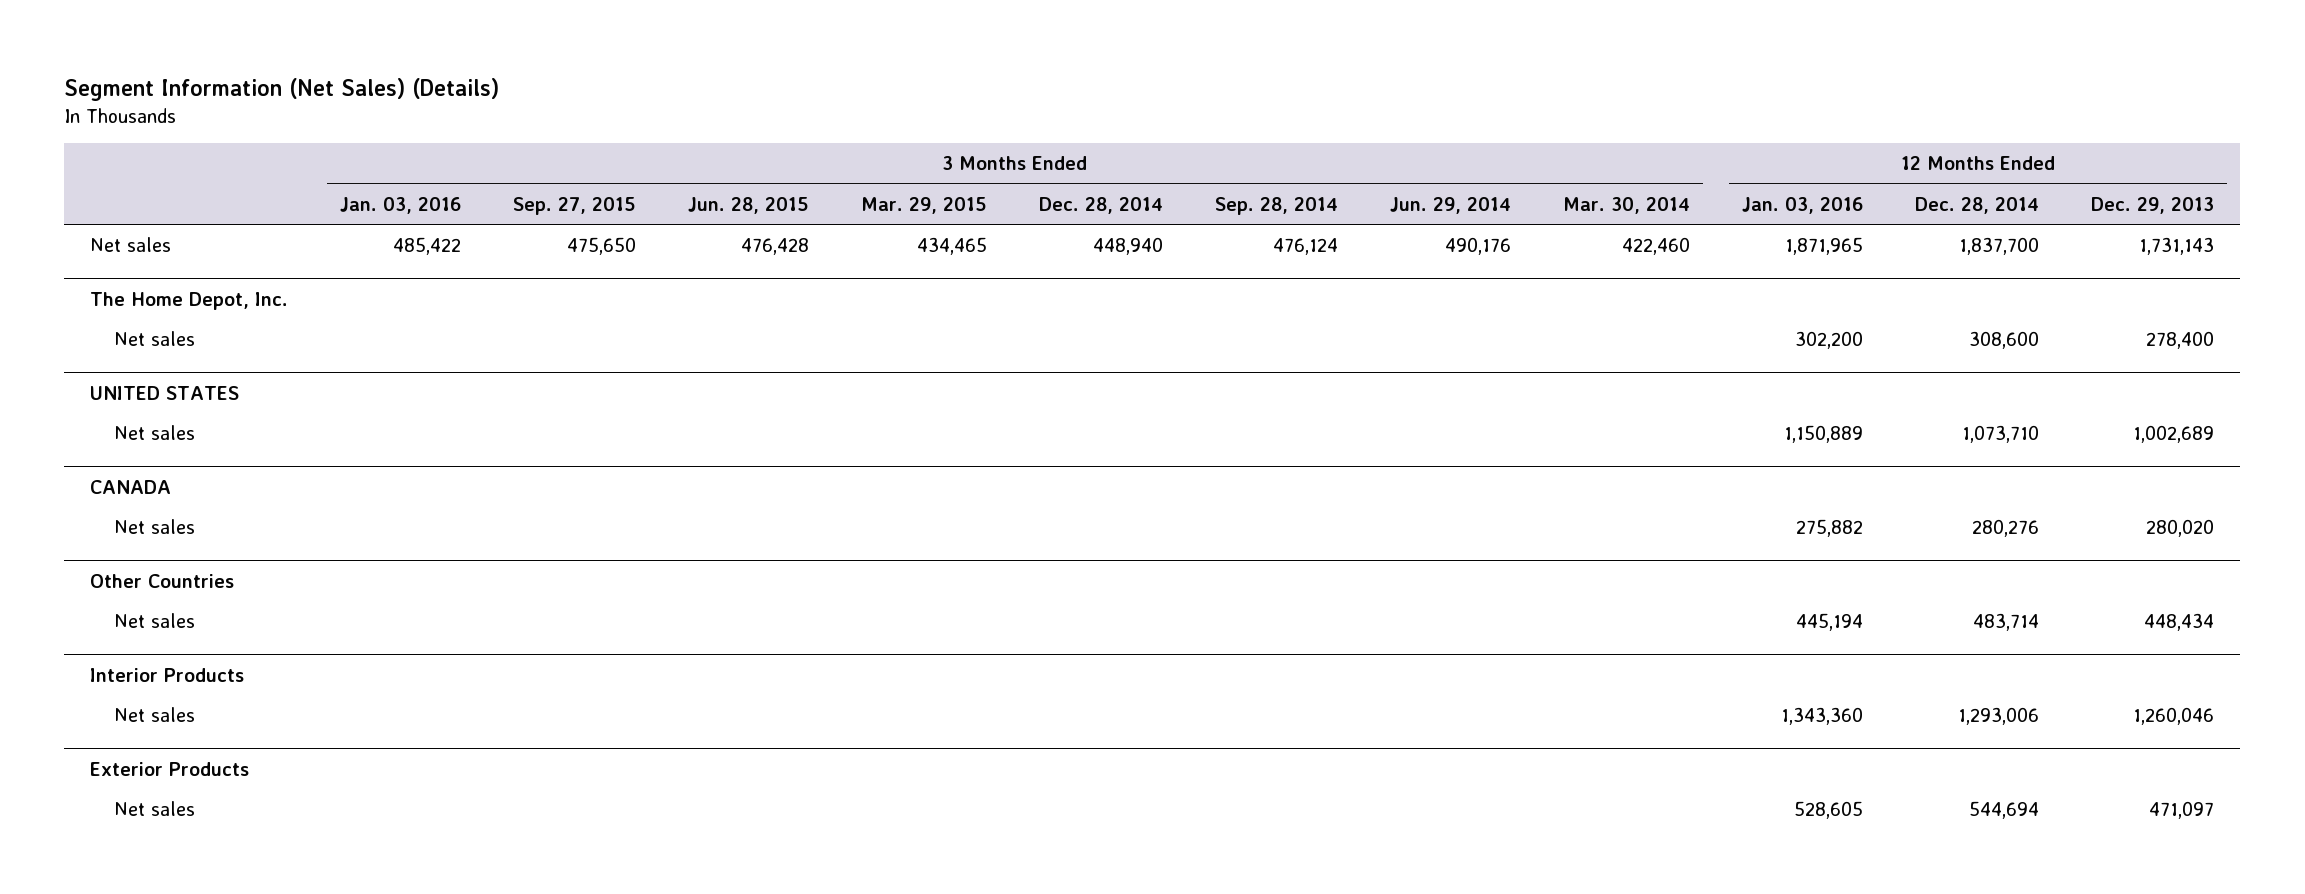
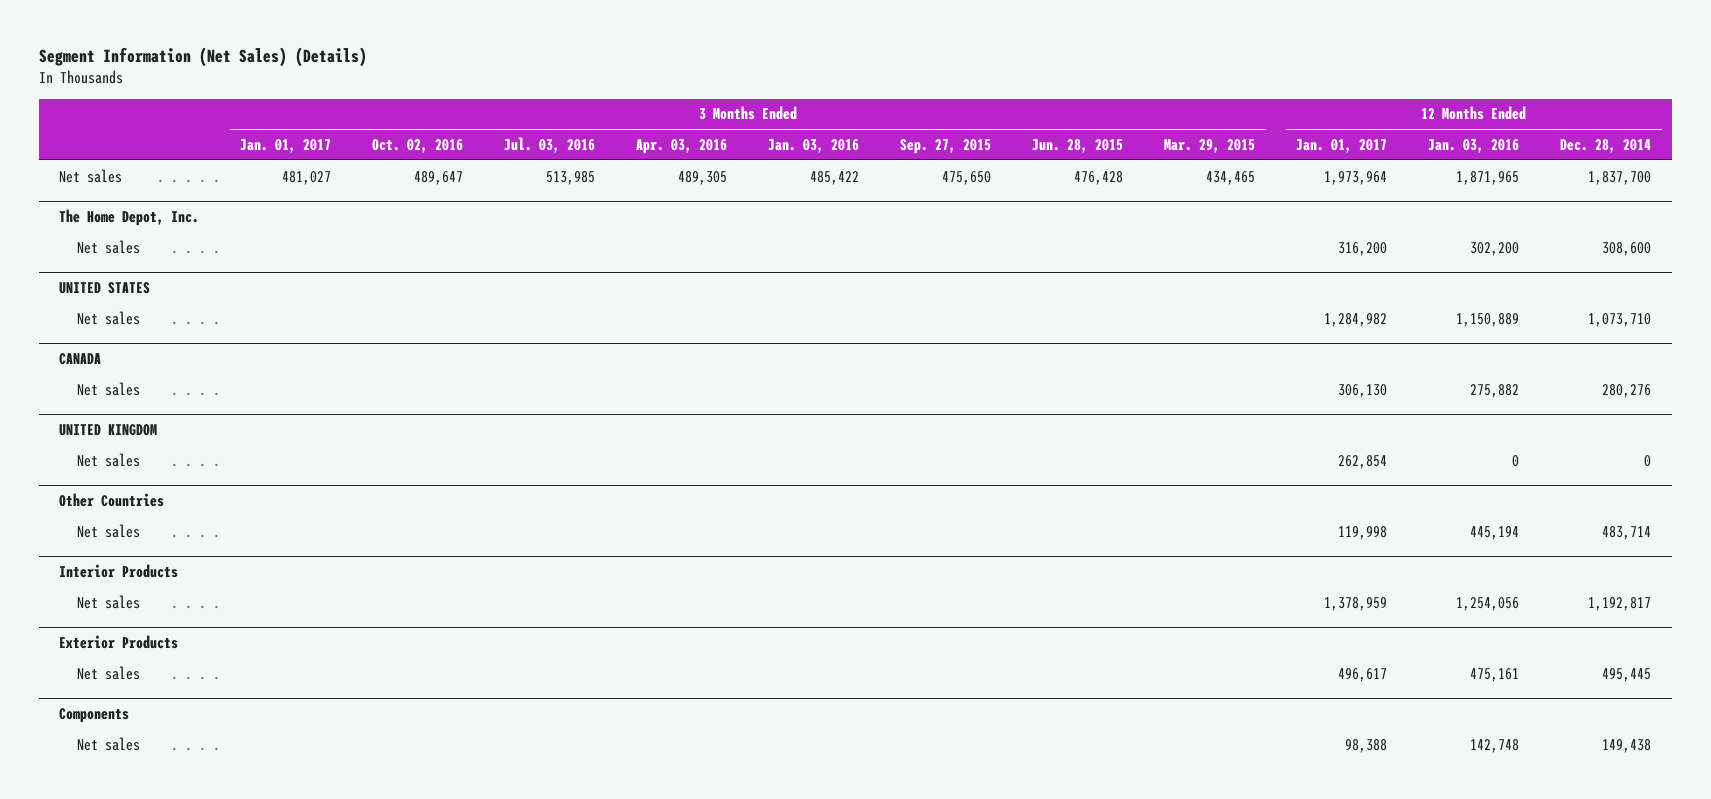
- | 3 Months Ended Jan. 03, 2016 | 3 Months Ended Sep. 27, 2015 | 3 Months Ended Jun. 28, 2015 | 3 Months Ended Mar. 29, 2015 | 3 Months Ended Dec. 28, 2014 | 3 Months Ended Sep. 28, 2014 | 3 Months Ended Jun. 29, 2014 | 3 Months Ended Mar. 30, 2014 | 12 Months Ended Jan. 03, 2016 | 12 Months Ended Dec. 28, 2014 | 12 Months Ended Dec. 29, 2013
+ | 3 Months Ended Jan. 01, 2017 | 3 Months Ended Oct. 02, 2016 | 3 Months Ended Jul. 03, 2016 | 3 Months Ended Apr. 03, 2016 | 3 Months Ended Jan. 03, 2016 | 3 Months Ended Sep. 27, 2015 | 3 Months Ended Jun. 28, 2015 | 3 Months Ended Mar. 29, 2015 | 12 Months Ended Jan. 01, 2017 | 12 Months Ended Jan. 03, 2016 | 12 Months Ended Dec. 28, 2014
+ UNITED KINGDOM
+ Net sales | | | | | | | | | 262,854 | 0 | 0
@ Interior Products
- Net sales | | | | | | | | | 1,343,360 | 1,293,006 | 1,260,046
+ Net sales | | | | | | | | | 1,378,959 | 1,254,056 | 1,192,817
@ Exterior Products
- Net sales | | | | | | | | | 528,605 | 544,694 | 471,097
+ Net sales | | | | | | | | | 496,617 | 475,161 | 495,445
+ Components
+ Net sales | | | | | | | | | 98,388 | 142,748 | 149,438

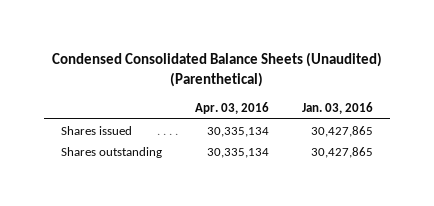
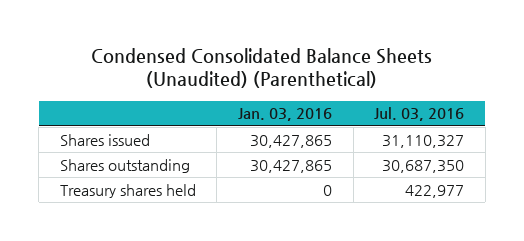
- | Apr. 03, 2016 | Jan. 03, 2016
+ | Jan. 03, 2016 | Jul. 03, 2016
+ Treasury shares held | 0 | 422,977

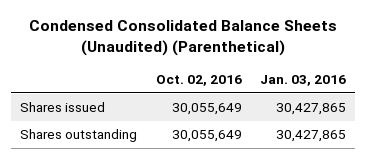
- | Jan. 03, 2016 | Jul. 03, 2016
+ | Oct. 02, 2016 | Jan. 03, 2016
- Treasury shares held | 0 | 422,977

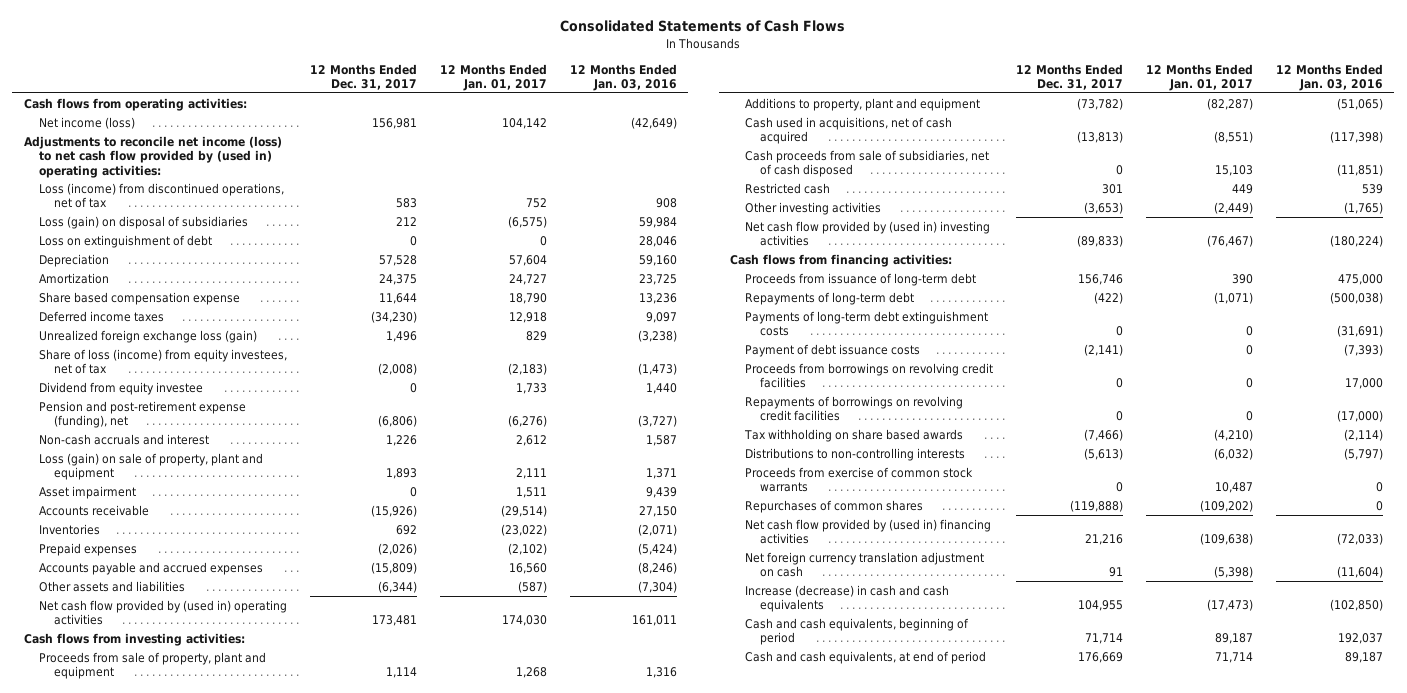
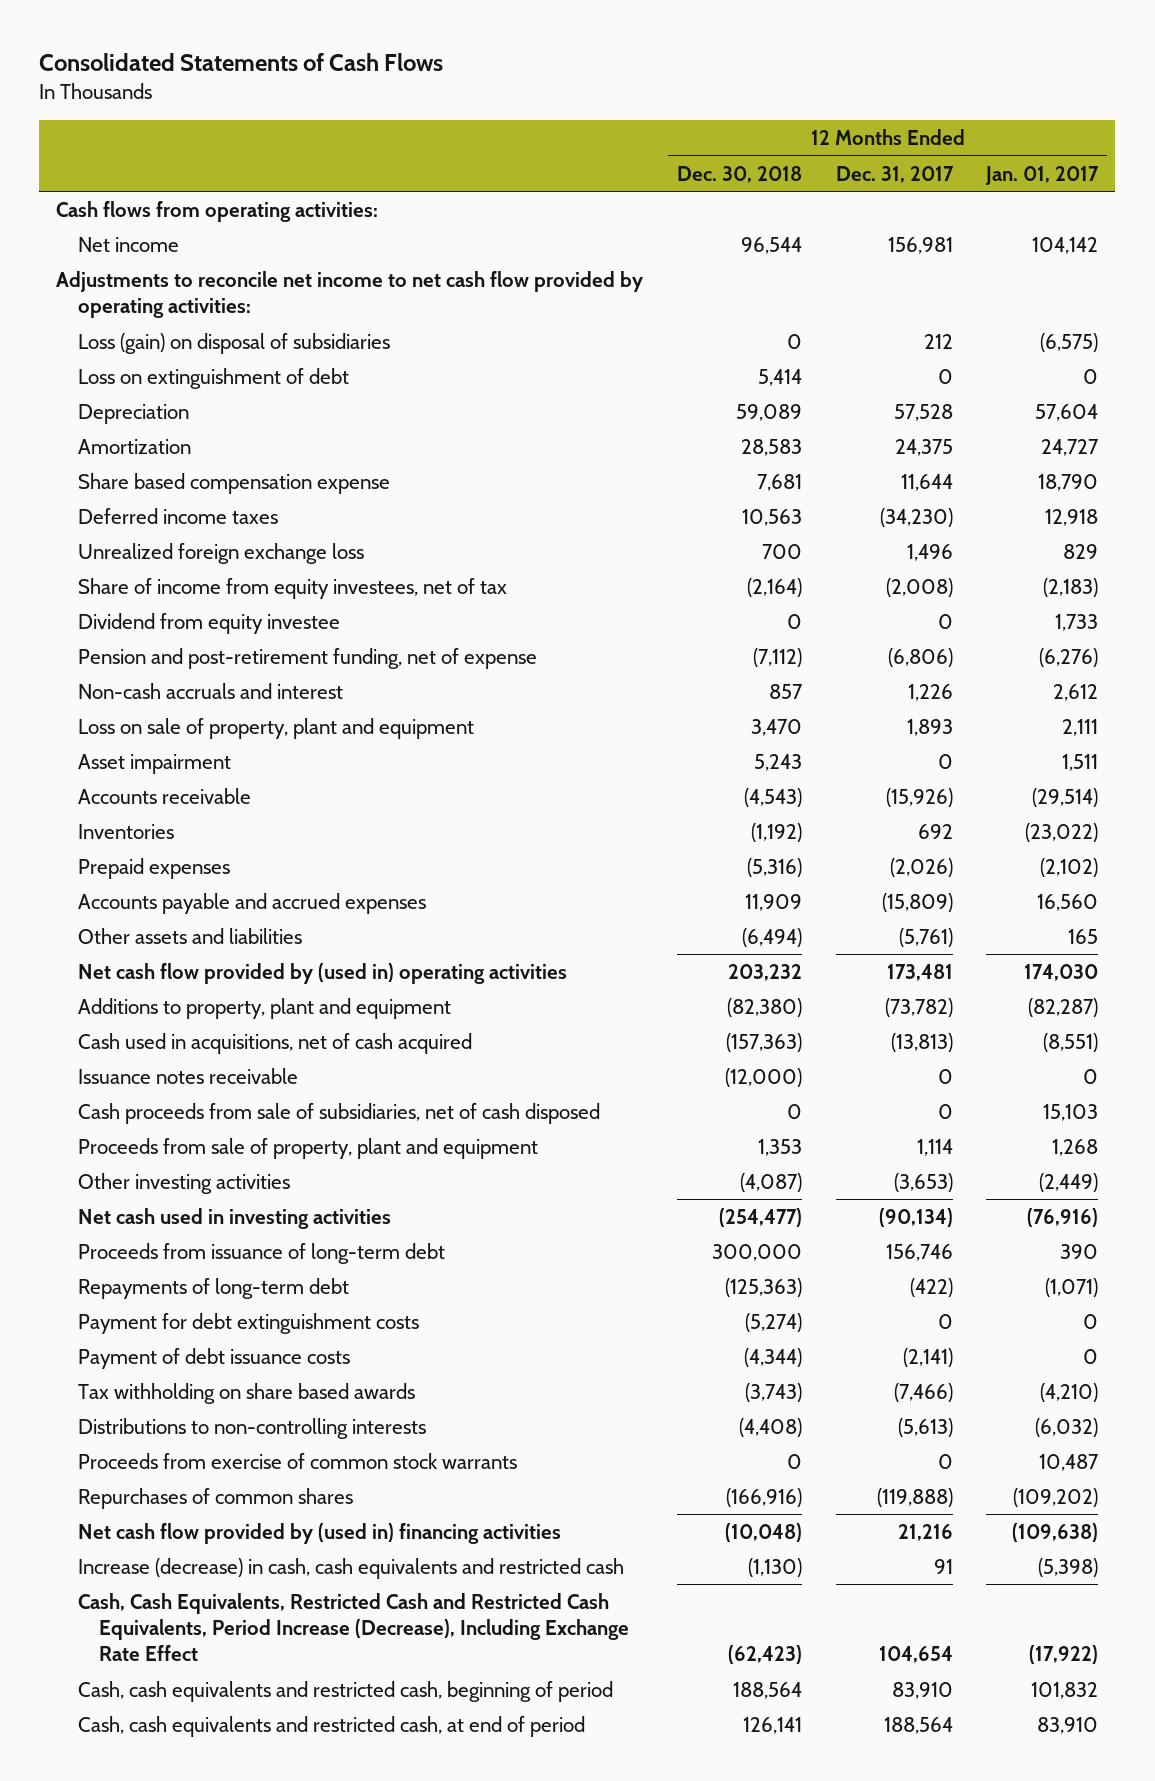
- | 12 Months Ended Dec. 31, 2017 | 12 Months Ended Jan. 01, 2017 | 12 Months Ended Jan. 03, 2016
+ | 12 Months Ended Dec. 30, 2018 | 12 Months Ended Dec. 31, 2017 | 12 Months Ended Jan. 01, 2017
- Net income (loss) | 156,981 | 104,142 | (42,649)
- Adjustments to reconcile net income (loss) to net cash flow provided by (used in) operating activities:
- Loss (income) from discontinued operations, net of tax | 583 | 752 | 908
+ Net income | 96,544 | 156,981 | 104,142
+ Adjustments to reconcile net income to net cash flow provided by operating activities:
- Unrealized foreign exchange loss (gain) | 1,496 | 829 | (3,238)
- Share of loss (income) from equity investees, net of tax | (2,008) | (2,183) | (1,473)
+ Unrealized foreign exchange loss | 700 | 1,496 | 829
+ Share of income from equity investees, net of tax | (2,164) | (2,008) | (2,183)
- Pension and post-retirement expense (funding), net | (6,806) | (6,276) | (3,727)
+ Pension and post-retirement funding, net of expense | (7,112) | (6,806) | (6,276)
- Loss (gain) on sale of property, plant and equipment | 1,893 | 2,111 | 1,371
+ Loss on sale of property, plant and equipment | 3,470 | 1,893 | 2,111
- Other assets and liabilities | (6,344) | (587) | (7,304)
+ Other assets and liabilities | (6,494) | (5,761) | 165
- Cash flows from investing activities:
+ Issuance notes receivable | (12,000) | 0 | 0
- Restricted cash | 301 | 449 | 539
moved down: Proceeds from sale of property, plant and equipment | 1,353 | 1,114 | 1,268
- Net cash flow provided by (used in) investing activities | (89,833) | (76,467) | (180,224)
- Cash flows from financing activities:
+ Net cash used in investing activities | (254,477) | (90,134) | (76,916)
- Payments of long-term debt extinguishment costs | 0 | 0 | (31,691)
+ Payment for debt extinguishment costs | (5,274) | 0 | 0
- Proceeds from borrowings on revolving credit facilities | 0 | 0 | 17,000
- Repayments of borrowings on revolving credit facilities | 0 | 0 | (17,000)
- Net foreign currency translation adjustment on cash | 91 | (5,398) | (11,604)
- Increase (decrease) in cash and cash equivalents | 104,955 | (17,473) | (102,850)
- Cash and cash equivalents, beginning of period | 71,714 | 89,187 | 192,037
- Cash and cash equivalents, at end of period | 176,669 | 71,714 | 89,187
+ Increase (decrease) in cash, cash equivalents and restricted cash | (1,130) | 91 | (5,398)
+ Cash, Cash Equivalents, Restricted Cash and Restricted Cash Equivalents, Period Increase (Decrease), Including Exchange Rate Effect | (62,423) | 104,654 | (17,922)
+ Cash, cash equivalents and restricted cash, beginning of period | 188,564 | 83,910 | 101,832
+ Cash, cash equivalents and restricted cash, at end of period | 126,141 | 188,564 | 83,910

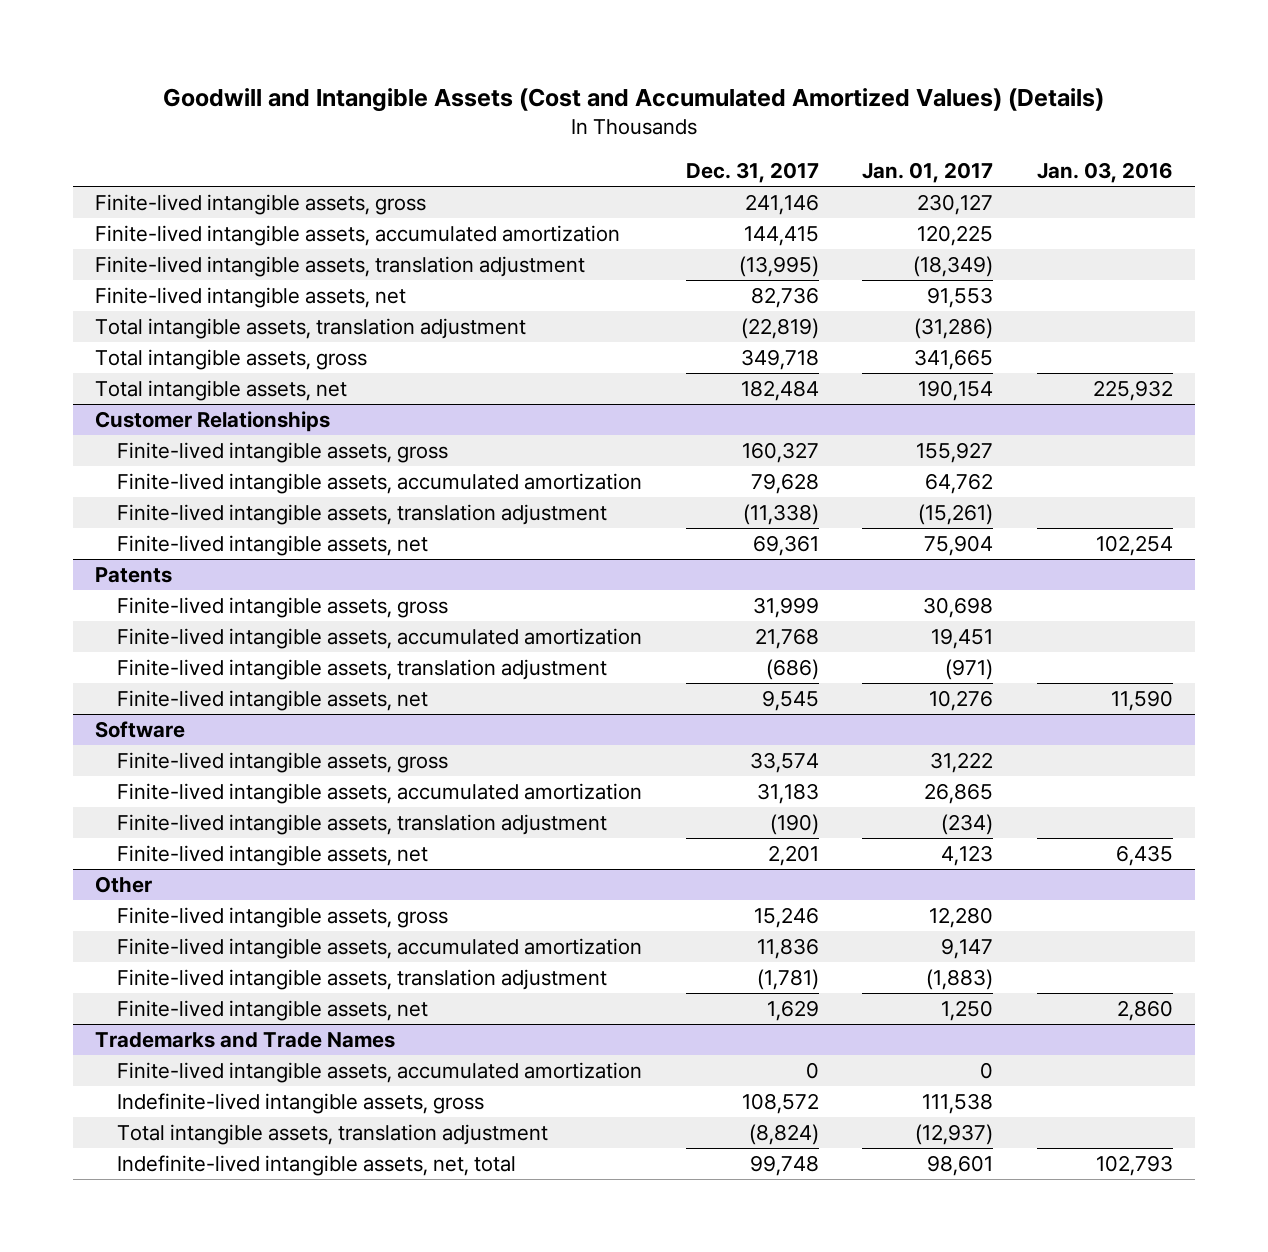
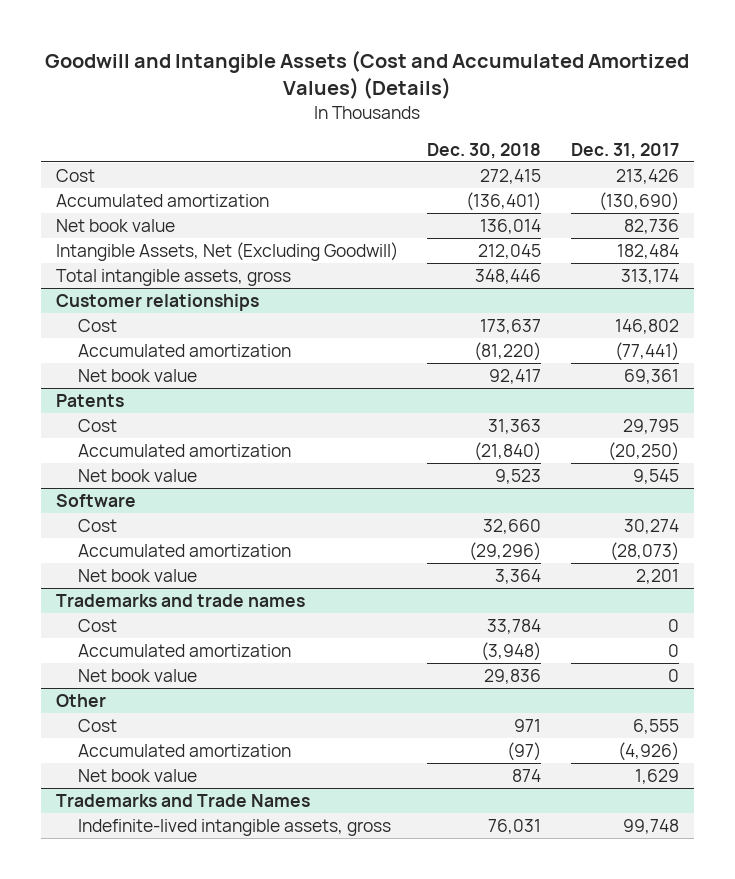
- | Dec. 31, 2017 | Jan. 01, 2017 | Jan. 03, 2016
+ | Dec. 30, 2018 | Dec. 31, 2017
- Finite-lived intangible assets, gross | 241,146 | 230,127 |
- Finite-lived intangible assets, accumulated amortization | 144,415 | 120,225 |
- Finite-lived intangible assets, translation adjustment | (13,995) | (18,349) |
- Finite-lived intangible assets, net | 82,736 | 91,553 |
- Total intangible assets, translation adjustment | (22,819) | (31,286) |
- Total intangible assets, gross | 349,718 | 341,665 |
- Total intangible assets, net | 182,484 | 190,154 | 225,932
- Customer Relationships
- Finite-lived intangible assets, gross | 160,327 | 155,927 |
- Finite-lived intangible assets, accumulated amortization | 79,628 | 64,762 |
- Finite-lived intangible assets, translation adjustment | (11,338) | (15,261) |
- Finite-lived intangible assets, net | 69,361 | 75,904 | 102,254
+ Cost | 272,415 | 213,426
+ Accumulated amortization | (136,401) | (130,690)
+ Net book value | 136,014 | 82,736
+ Intangible Assets, Net (Excluding Goodwill) | 212,045 | 182,484
+ Total intangible assets, gross | 348,446 | 313,174
+ Customer relationships
+ Cost | 173,637 | 146,802
+ Accumulated amortization | (81,220) | (77,441)
+ Net book value | 92,417 | 69,361
@ Patents
- Finite-lived intangible assets, gross | 31,999 | 30,698 |
- Finite-lived intangible assets, accumulated amortization | 21,768 | 19,451 |
- Finite-lived intangible assets, translation adjustment | (686) | (971) |
- Finite-lived intangible assets, net | 9,545 | 10,276 | 11,590
+ Cost | 31,363 | 29,795
+ Accumulated amortization | (21,840) | (20,250)
+ Net book value | 9,523 | 9,545
@ Software
- Finite-lived intangible assets, gross | 33,574 | 31,222 |
- Finite-lived intangible assets, accumulated amortization | 31,183 | 26,865 |
- Finite-lived intangible assets, translation adjustment | (190) | (234) |
- Finite-lived intangible assets, net | 2,201 | 4,123 | 6,435
+ Cost | 32,660 | 30,274
+ Accumulated amortization | (29,296) | (28,073)
+ Net book value | 3,364 | 2,201
+ Trademarks and trade names
+ Cost | 33,784 | 0
+ Accumulated amortization | (3,948) | 0
+ Net book value | 29,836 | 0
@ Other
- Finite-lived intangible assets, gross | 15,246 | 12,280 |
- Finite-lived intangible assets, accumulated amortization | 11,836 | 9,147 |
- Finite-lived intangible assets, translation adjustment | (1,781) | (1,883) |
- Finite-lived intangible assets, net | 1,629 | 1,250 | 2,860
+ Cost | 971 | 6,555
+ Accumulated amortization | (97) | (4,926)
+ Net book value | 874 | 1,629
@ Trademarks and Trade Names
- Finite-lived intangible assets, accumulated amortization | 0 | 0 |
- Indefinite-lived intangible assets, gross | 108,572 | 111,538 |
- Total intangible assets, translation adjustment | (8,824) | (12,937) |
- Indefinite-lived intangible assets, net, total | 99,748 | 98,601 | 102,793
+ Indefinite-lived intangible assets, gross | 76,031 | 99,748

